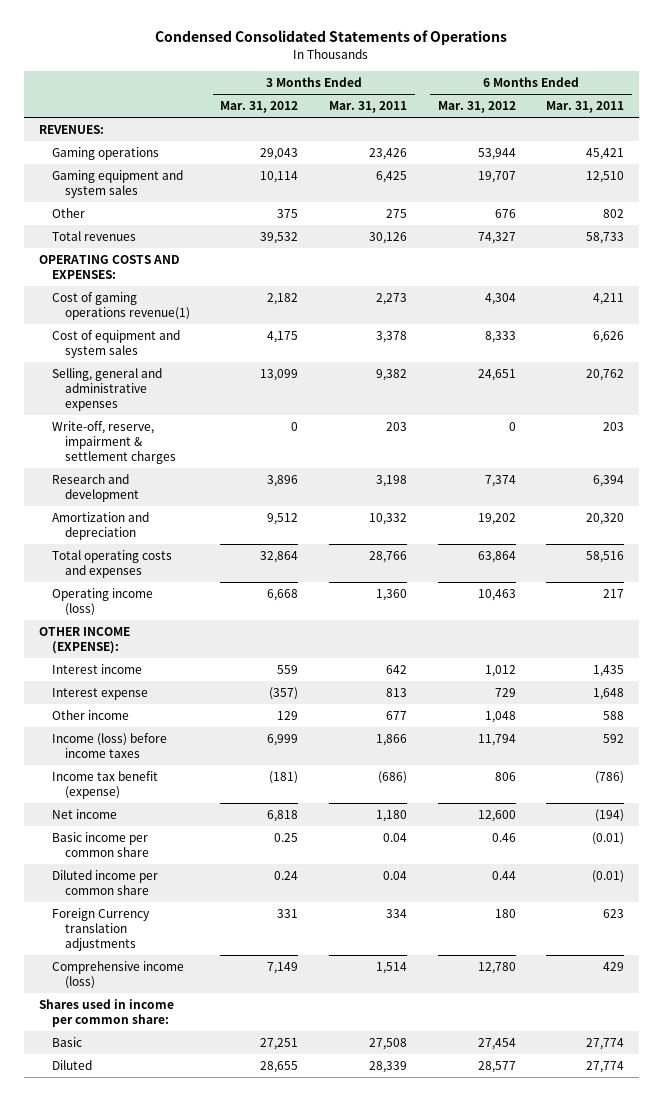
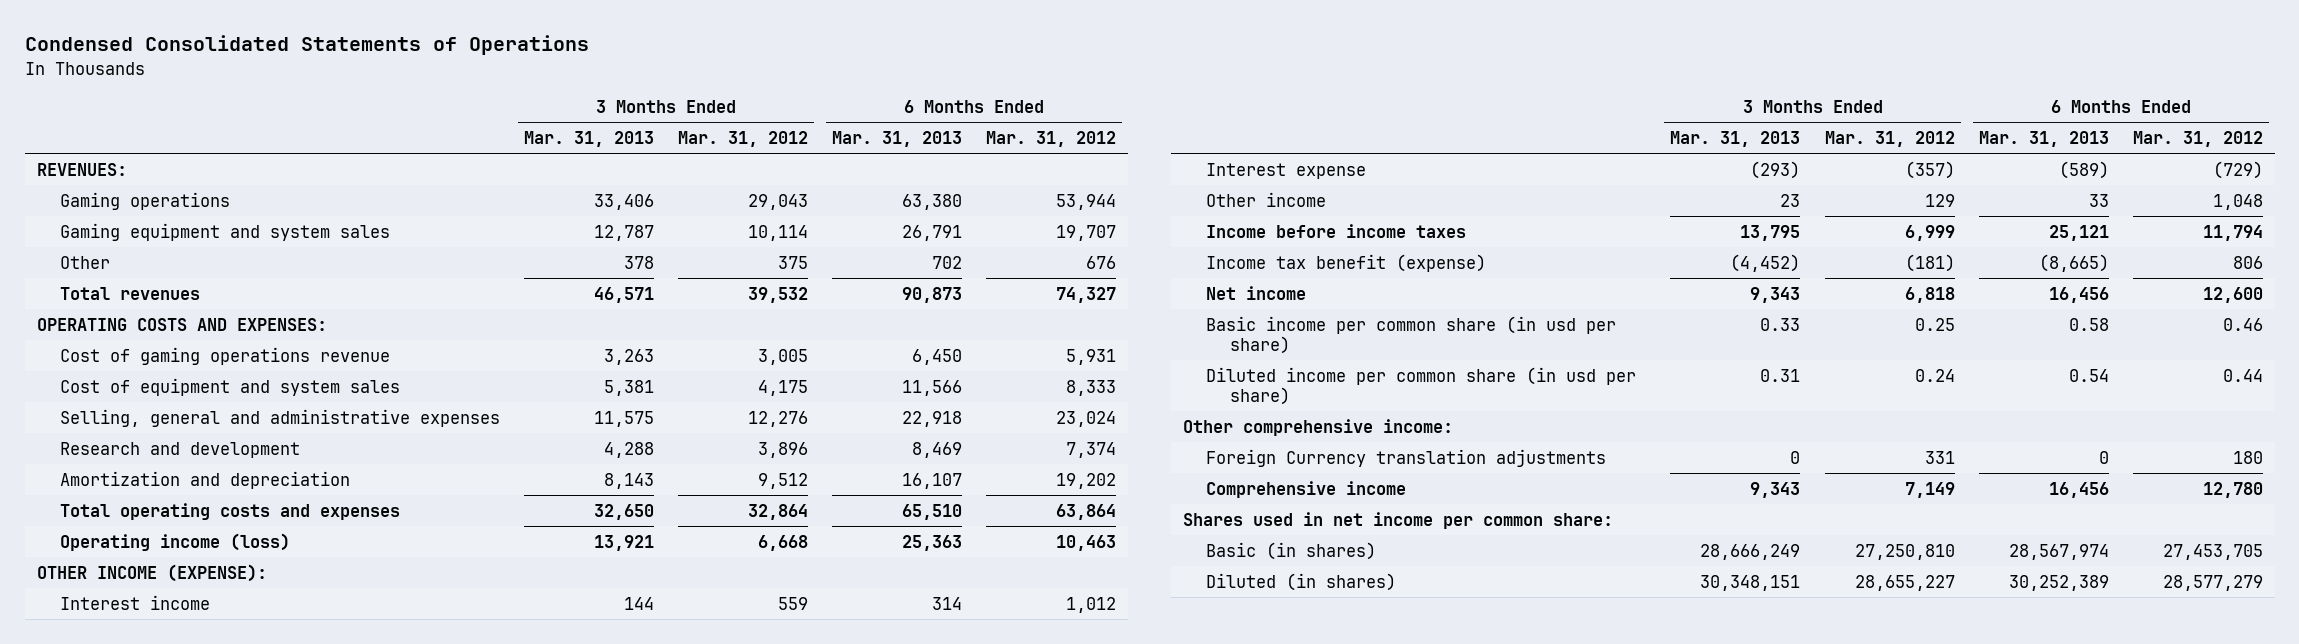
- | 3 Months Ended Mar. 31, 2012 | 3 Months Ended Mar. 31, 2011 | 6 Months Ended Mar. 31, 2012 | 6 Months Ended Mar. 31, 2011
+ | 3 Months Ended Mar. 31, 2013 | 3 Months Ended Mar. 31, 2012 | 6 Months Ended Mar. 31, 2013 | 6 Months Ended Mar. 31, 2012
- Cost of gaming operations revenue(1) | 2,182 | 2,273 | 4,304 | 4,211
+ Cost of gaming operations revenue | 3,263 | 3,005 | 6,450 | 5,931
- Selling, general and administrative expenses | 13,099 | 9,382 | 24,651 | 20,762
- Write-off, reserve, impairment & settlement charges | 0 | 203 | 0 | 203
+ Selling, general and administrative expenses | 11,575 | 12,276 | 22,918 | 23,024
- Interest expense | (357) | 813 | 729 | 1,648
+ Interest expense | (293) | (357) | (589) | (729)
- Income (loss) before income taxes | 6,999 | 1,866 | 11,794 | 592
+ Income before income taxes | 13,795 | 6,999 | 25,121 | 11,794
- Basic income per common share | 0.25 | 0.04 | 0.46 | (0.01)
- Diluted income per common share | 0.24 | 0.04 | 0.44 | (0.01)
+ Basic income per common share (in usd per share) | 0.33 | 0.25 | 0.58 | 0.46
+ Diluted income per common share (in usd per share) | 0.31 | 0.24 | 0.54 | 0.44
+ Other comprehensive income:
- Comprehensive income (loss) | 7,149 | 1,514 | 12,780 | 429
- Shares used in income per common share:
- Basic | 27,251 | 27,508 | 27,454 | 27,774
- Diluted | 28,655 | 28,339 | 28,577 | 27,774
+ Comprehensive income | 9,343 | 7,149 | 16,456 | 12,780
+ Shares used in net income per common share:
+ Basic (in shares) | 28,666,249 | 27,250,810 | 28,567,974 | 27,453,705
+ Diluted (in shares) | 30,348,151 | 28,655,227 | 30,252,389 | 28,577,279

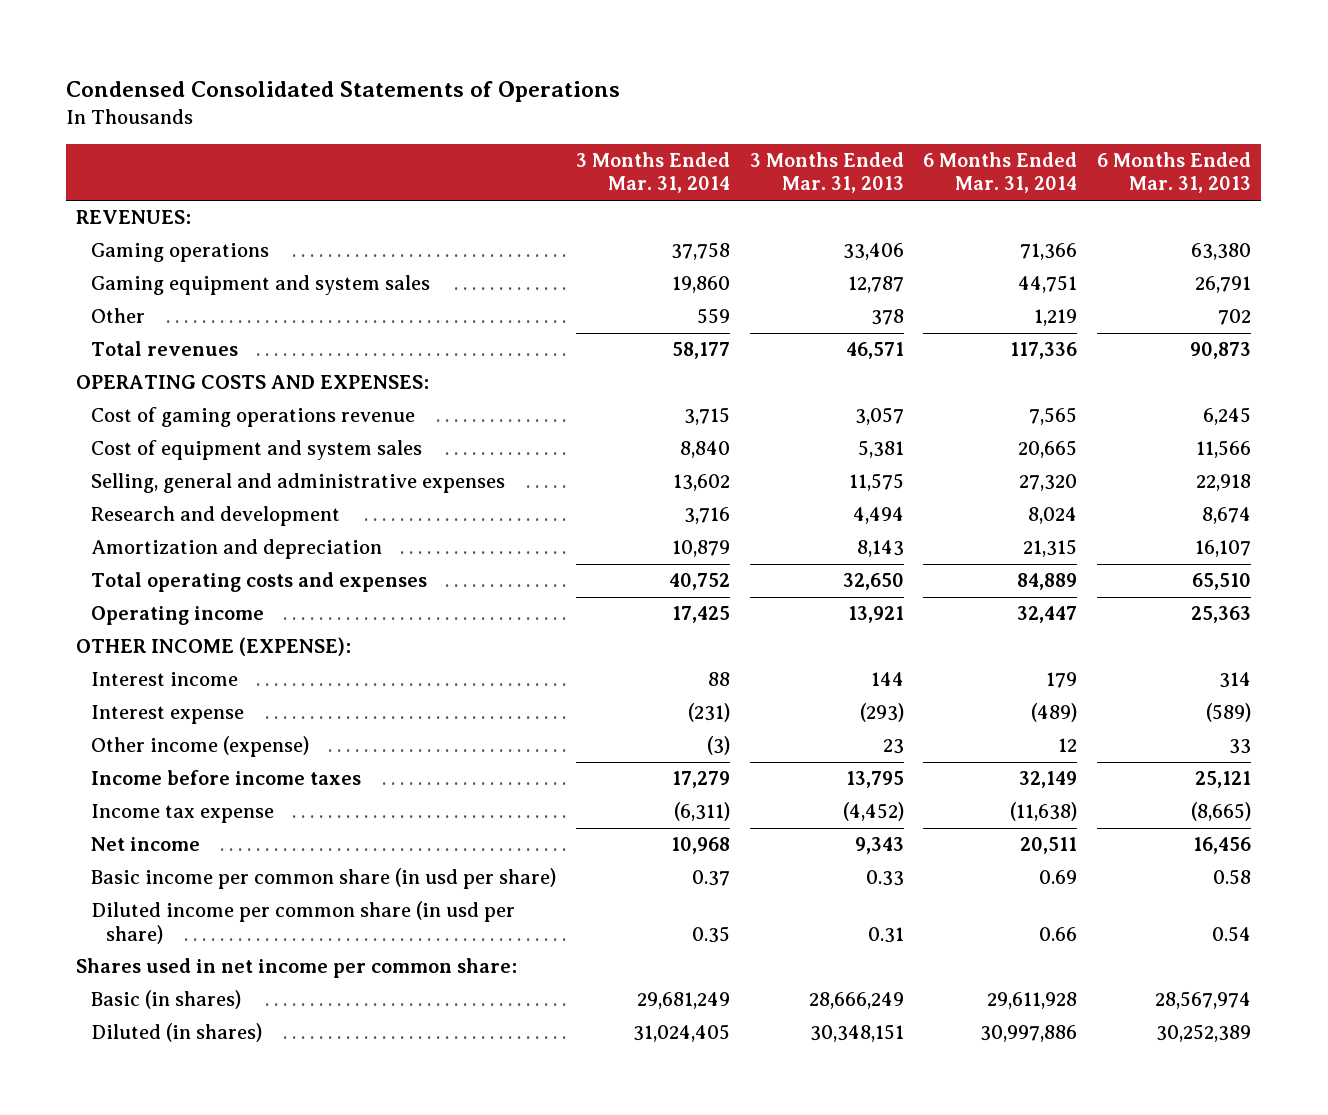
- | 3 Months Ended Mar. 31, 2013 | 3 Months Ended Mar. 31, 2012 | 6 Months Ended Mar. 31, 2013 | 6 Months Ended Mar. 31, 2012
+ | 3 Months Ended Mar. 31, 2014 | 3 Months Ended Mar. 31, 2013 | 6 Months Ended Mar. 31, 2014 | 6 Months Ended Mar. 31, 2013
- Cost of gaming operations revenue | 3,263 | 3,005 | 6,450 | 5,931
+ Cost of gaming operations revenue | 3,715 | 3,057 | 7,565 | 6,245
- Research and development | 4,288 | 3,896 | 8,469 | 7,374
+ Research and development | 3,716 | 4,494 | 8,024 | 8,674
- Operating income (loss) | 13,921 | 6,668 | 25,363 | 10,463
+ Operating income | 17,425 | 13,921 | 32,447 | 25,363
- Other income | 23 | 129 | 33 | 1,048
+ Other income (expense) | (3) | 23 | 12 | 33
- Income tax benefit (expense) | (4,452) | (181) | (8,665) | 806
+ Income tax expense | (6,311) | (4,452) | (11,638) | (8,665)
- Other comprehensive income:
- Foreign Currency translation adjustments | 0 | 331 | 0 | 180
- Comprehensive income | 9,343 | 7,149 | 16,456 | 12,780

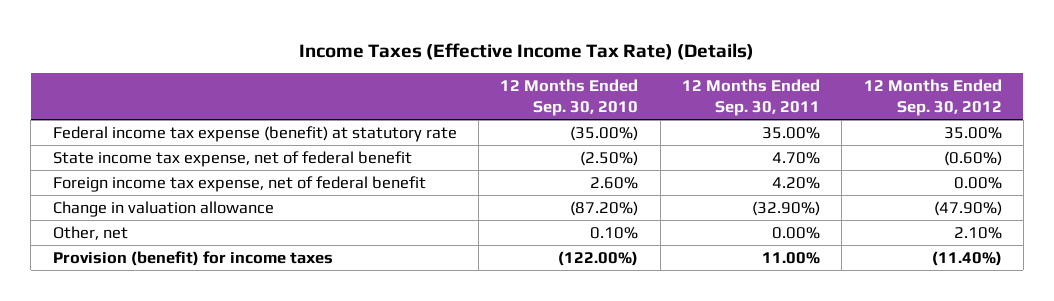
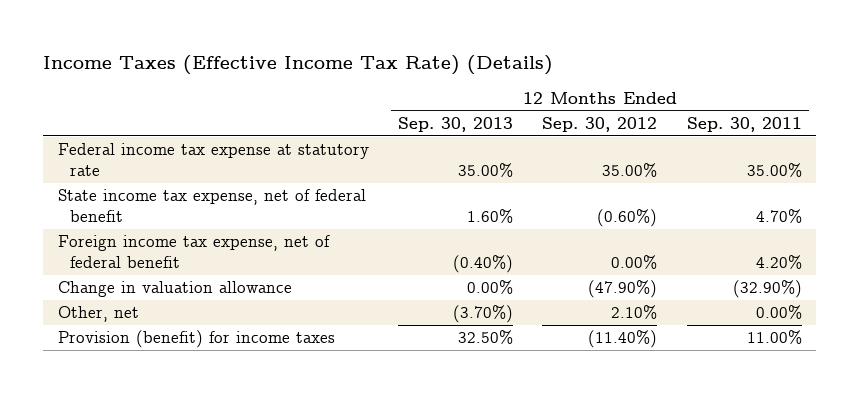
- | 12 Months Ended Sep. 30, 2010 | 12 Months Ended Sep. 30, 2011 | 12 Months Ended Sep. 30, 2012
+ | 12 Months Ended Sep. 30, 2013 | 12 Months Ended Sep. 30, 2012 | 12 Months Ended Sep. 30, 2011
- Federal income tax expense (benefit) at statutory rate | (35.00%) | 35.00% | 35.00%
+ Federal income tax expense at statutory rate | 35.00% | 35.00% | 35.00%

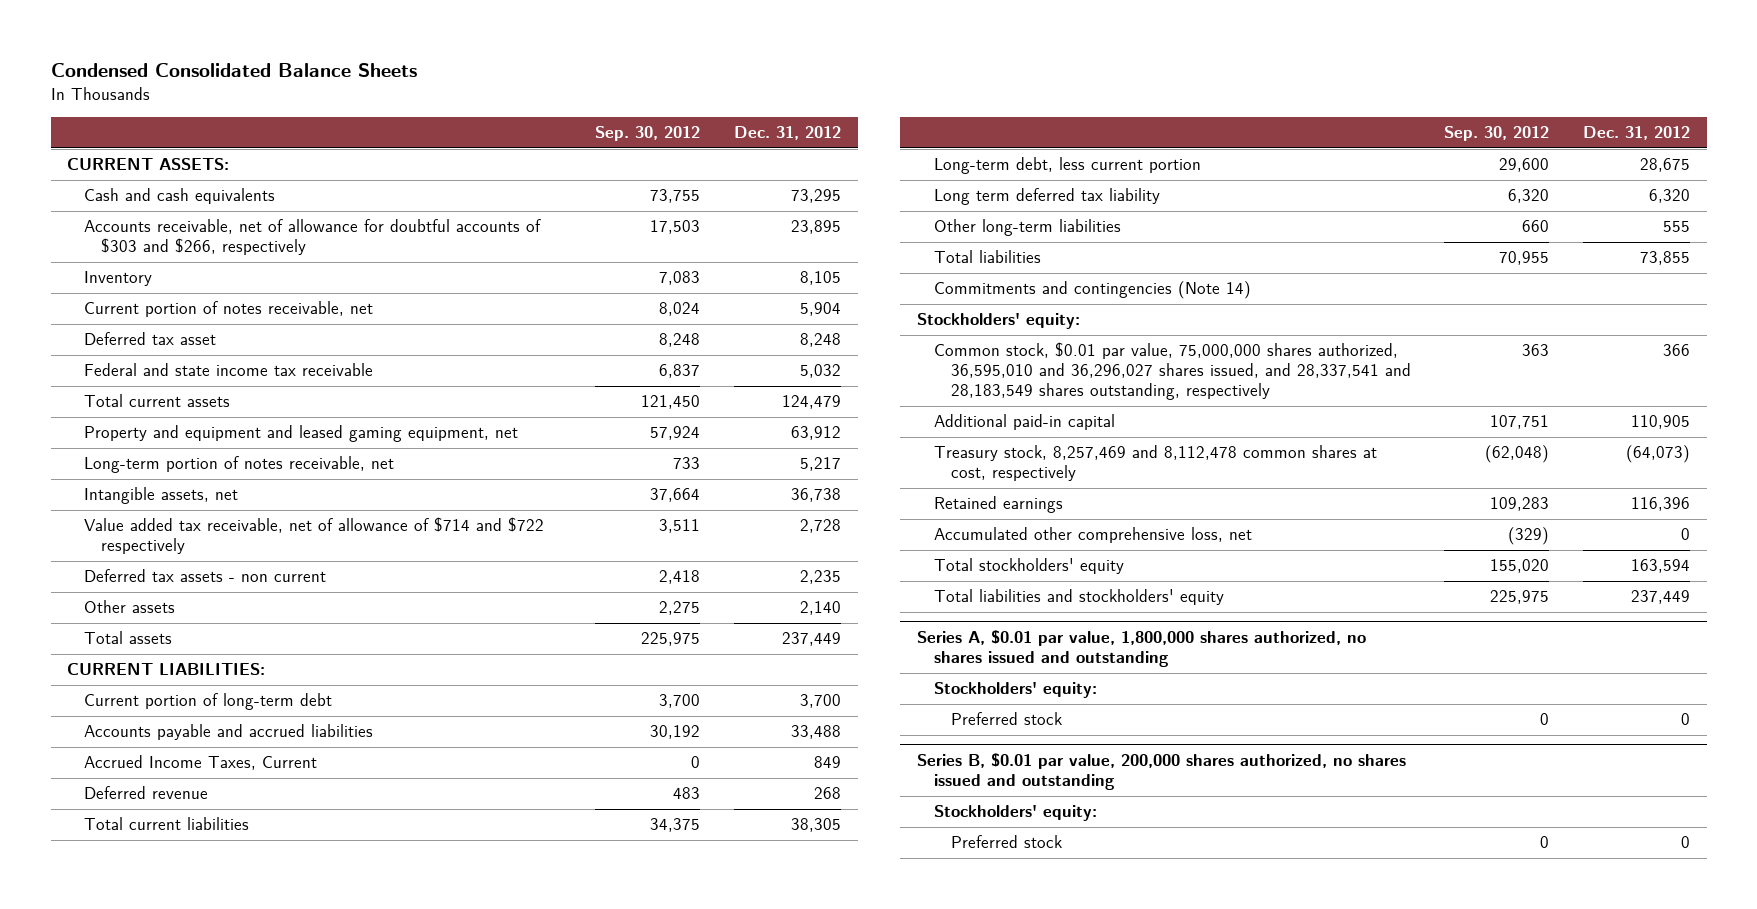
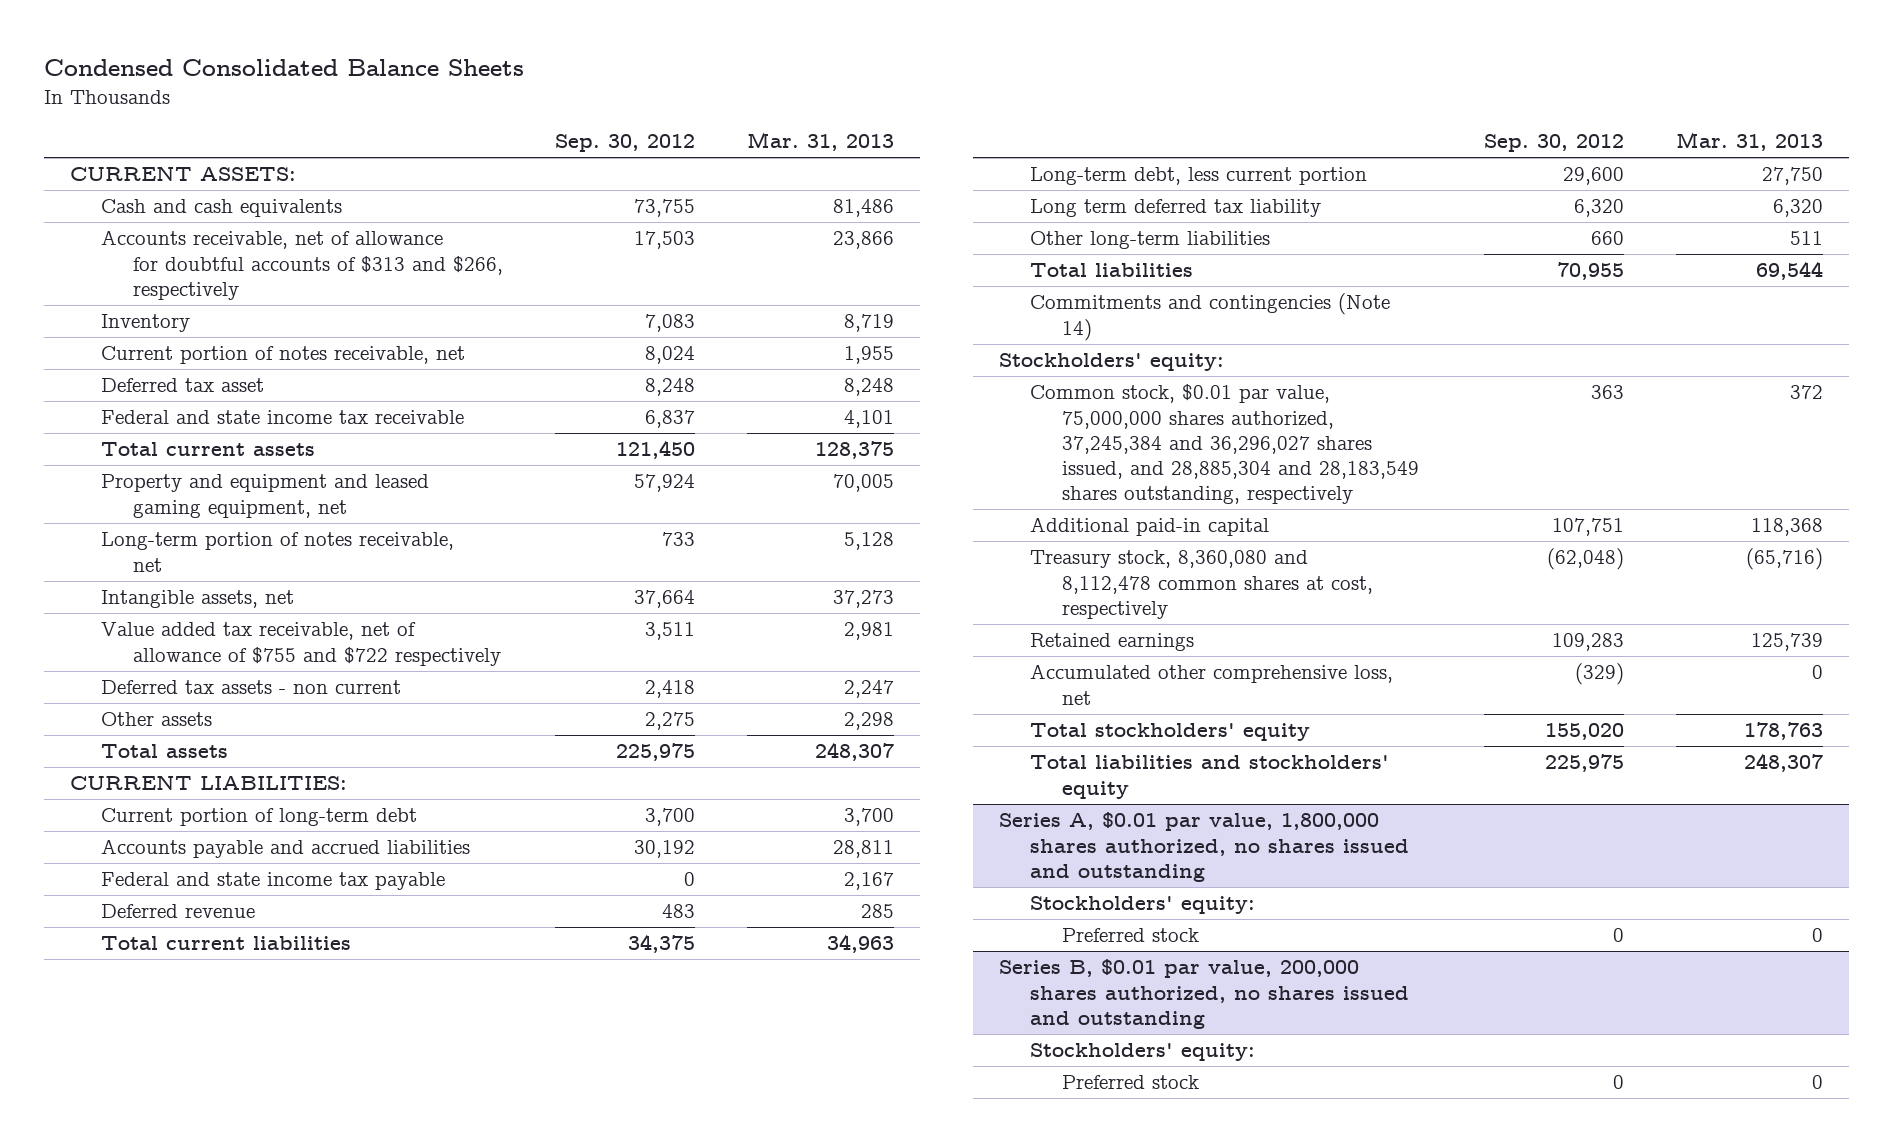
- | Sep. 30, 2012 | Dec. 31, 2012
+ | Sep. 30, 2012 | Mar. 31, 2013
- Accounts receivable, net of allowance for doubtful accounts of $303 and $266, respectively | 17,503 | 23,895
+ Accounts receivable, net of allowance for doubtful accounts of $313 and $266, respectively | 17,503 | 23,866
- Value added tax receivable, net of allowance of $714 and $722 respectively | 3,511 | 2,728
+ Value added tax receivable, net of allowance of $755 and $722 respectively | 3,511 | 2,981
- Accrued Income Taxes, Current | 0 | 849
+ Federal and state income tax payable | 0 | 2,167
- Common stock, $0.01 par value, 75,000,000 shares authorized, 36,595,010 and 36,296,027 shares issued, and 28,337,541 and 28,183,549 shares outstanding, respectively | 363 | 366
+ Common stock, $0.01 par value, 75,000,000 shares authorized, 37,245,384 and 36,296,027 shares issued, and 28,885,304 and 28,183,549 shares outstanding, respectively | 363 | 372
- Treasury stock, 8,257,469 and 8,112,478 common shares at cost, respectively | (62,048) | (64,073)
+ Treasury stock, 8,360,080 and 8,112,478 common shares at cost, respectively | (62,048) | (65,716)

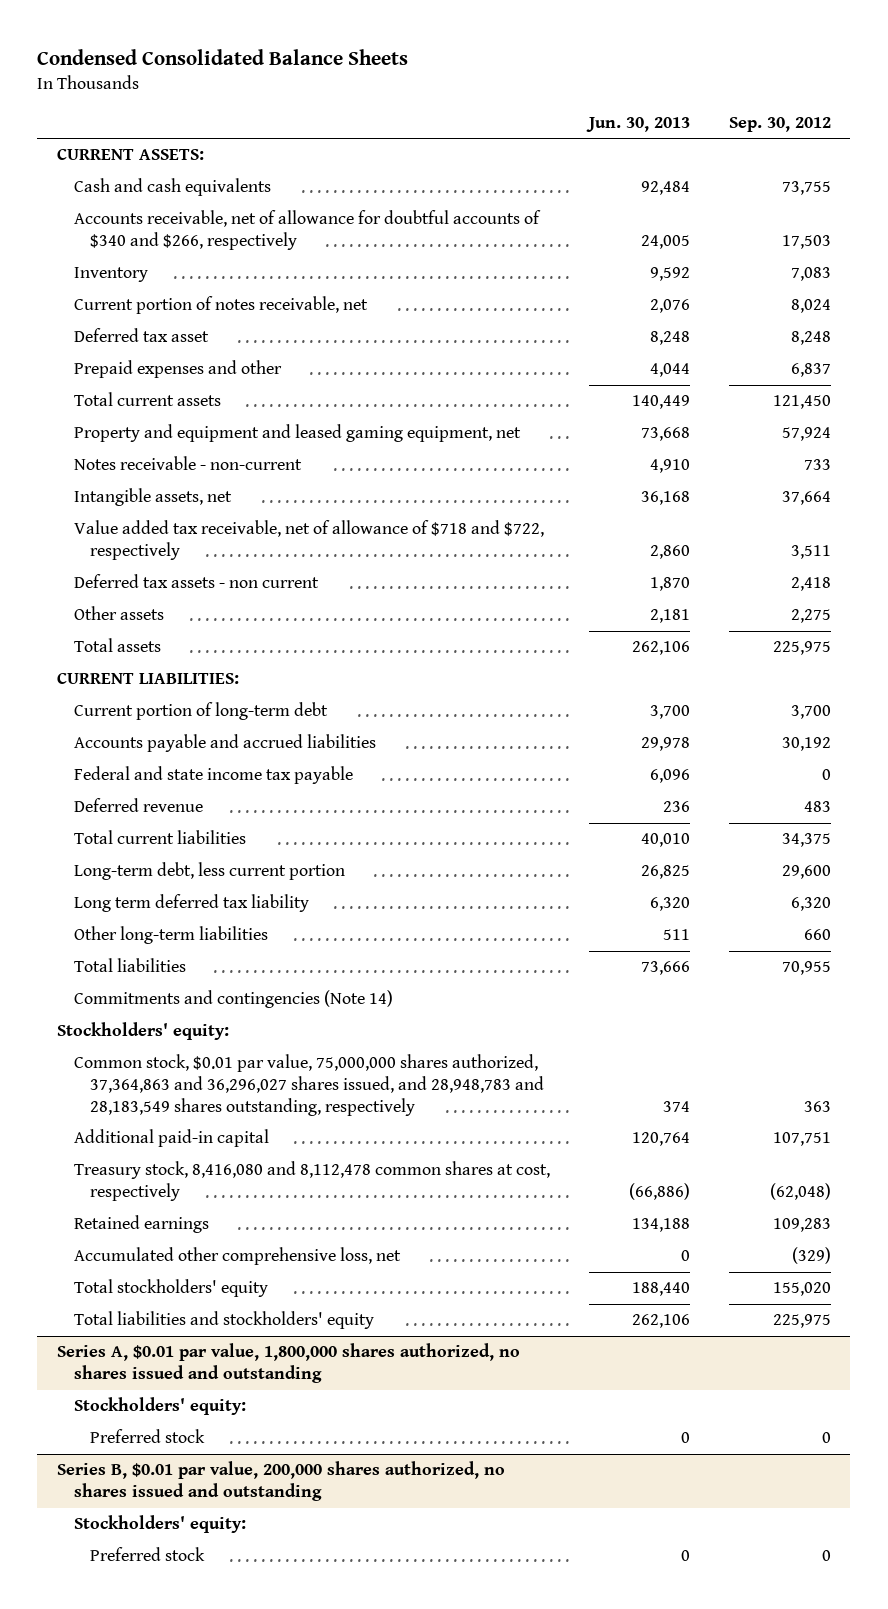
- | Sep. 30, 2012 | Mar. 31, 2013
+ | Jun. 30, 2013 | Sep. 30, 2012
- Accounts receivable, net of allowance for doubtful accounts of $313 and $266, respectively | 17,503 | 23,866
+ Accounts receivable, net of allowance for doubtful accounts of $340 and $266, respectively | 24,005 | 17,503
- Federal and state income tax receivable | 6,837 | 4,101
+ Prepaid expenses and other | 4,044 | 6,837
- Long-term portion of notes receivable, net | 733 | 5,128
+ Notes receivable - non-current | 4,910 | 733
- Value added tax receivable, net of allowance of $755 and $722 respectively | 3,511 | 2,981
+ Value added tax receivable, net of allowance of $718 and $722, respectively | 2,860 | 3,511
- Common stock, $0.01 par value, 75,000,000 shares authorized, 37,245,384 and 36,296,027 shares issued, and 28,885,304 and 28,183,549 shares outstanding, respectively | 363 | 372
+ Common stock, $0.01 par value, 75,000,000 shares authorized, 37,364,863 and 36,296,027 shares issued, and 28,948,783 and 28,183,549 shares outstanding, respectively | 374 | 363
- Treasury stock, 8,360,080 and 8,112,478 common shares at cost, respectively | (62,048) | (65,716)
+ Treasury stock, 8,416,080 and 8,112,478 common shares at cost, respectively | (66,886) | (62,048)

